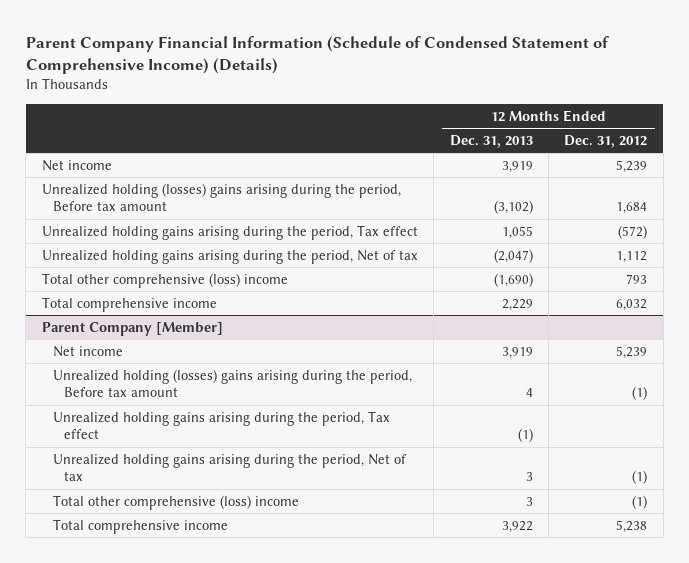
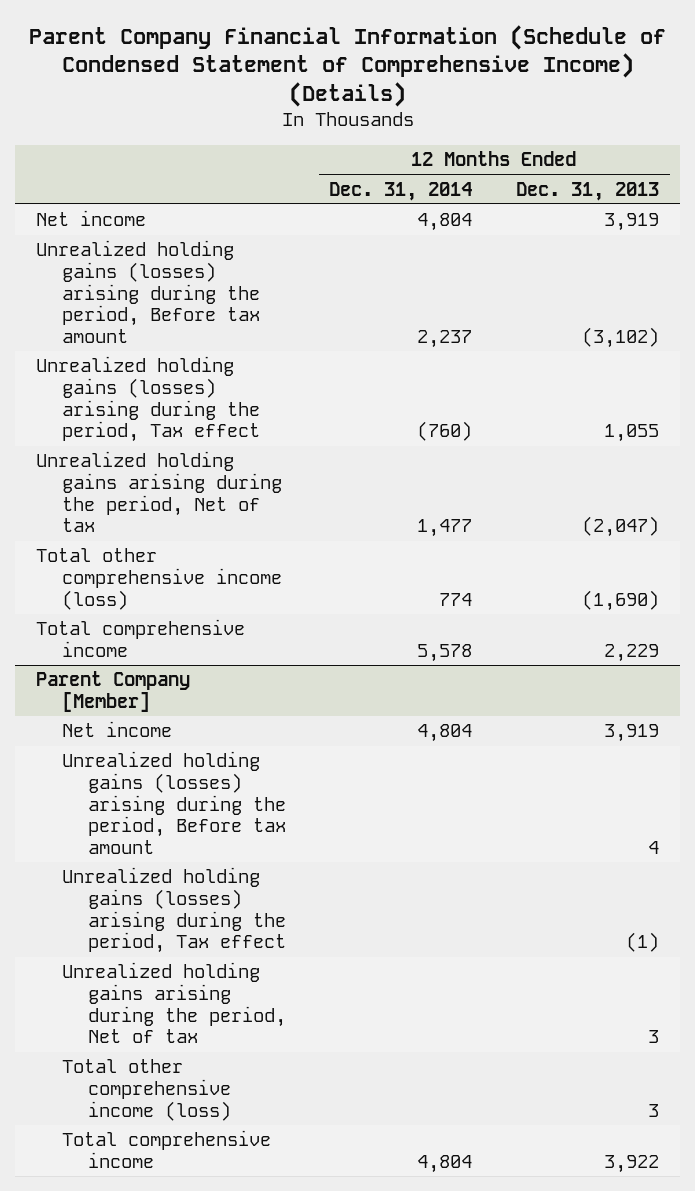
- | 12 Months Ended Dec. 31, 2013 | 12 Months Ended Dec. 31, 2012
+ | 12 Months Ended Dec. 31, 2014 | 12 Months Ended Dec. 31, 2013
- Unrealized holding (losses) gains arising during the period, Before tax amount | (3,102) | 1,684
- Unrealized holding gains arising during the period, Tax effect | 1,055 | (572)
+ Unrealized holding gains (losses) arising during the period, Before tax amount | 2,237 | (3,102)
+ Unrealized holding gains (losses) arising during the period, Tax effect | (760) | 1,055
- Total other comprehensive (loss) income | (1,690) | 793
+ Total other comprehensive income (loss) | 774 | (1,690)
@ Parent Company [Member]
- Unrealized holding (losses) gains arising during the period, Before tax amount | 4 | (1)
- Unrealized holding gains arising during the period, Tax effect | (1) |
+ Unrealized holding gains (losses) arising during the period, Before tax amount | | 4
+ Unrealized holding gains (losses) arising during the period, Tax effect | | (1)
- Total other comprehensive (loss) income | 3 | (1)
+ Total other comprehensive income (loss) | | 3

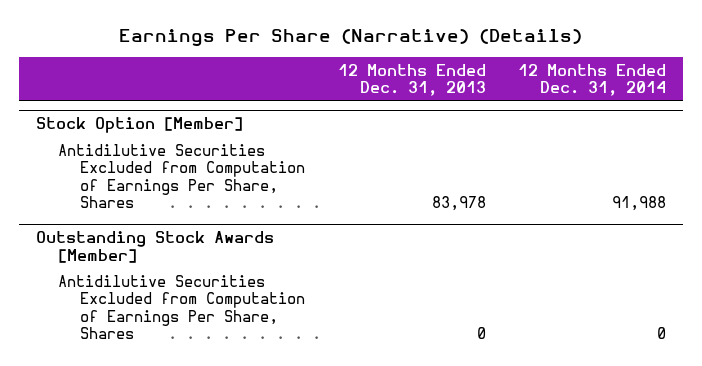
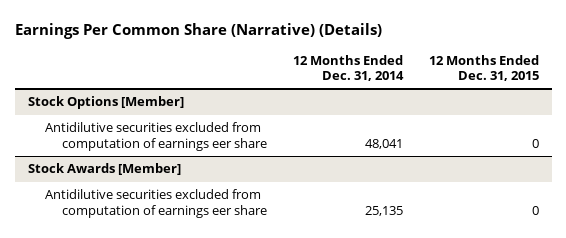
- Earnings Per Share (Narrative) (Details)
+ Earnings Per Common Share (Narrative) (Details)
- | 12 Months Ended Dec. 31, 2013 | 12 Months Ended Dec. 31, 2014
+ | 12 Months Ended Dec. 31, 2014 | 12 Months Ended Dec. 31, 2015
- Stock Option [Member]
- Antidilutive Securities Excluded from Computation of Earnings Per Share, Shares | 83,978 | 91,988
- Outstanding Stock Awards [Member]
- Antidilutive Securities Excluded from Computation of Earnings Per Share, Shares | 0 | 0
+ Stock Options [Member]
+ Antidilutive securities excluded from computation of earnings eer share | 48,041 | 0
+ Stock Awards [Member]
+ Antidilutive securities excluded from computation of earnings eer share | 25,135 | 0

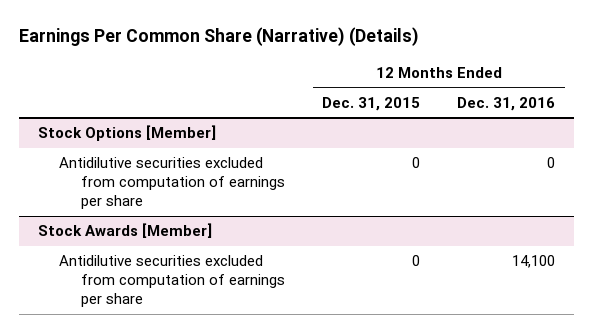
- | 12 Months Ended Dec. 31, 2014 | 12 Months Ended Dec. 31, 2015
+ | 12 Months Ended Dec. 31, 2015 | 12 Months Ended Dec. 31, 2016
@ Stock Options [Member]
- Antidilutive securities excluded from computation of earnings eer share | 48,041 | 0
+ Antidilutive securities excluded from computation of earnings per share | 0 | 0
@ Stock Awards [Member]
- Antidilutive securities excluded from computation of earnings eer share | 25,135 | 0
+ Antidilutive securities excluded from computation of earnings per share | 0 | 14,100

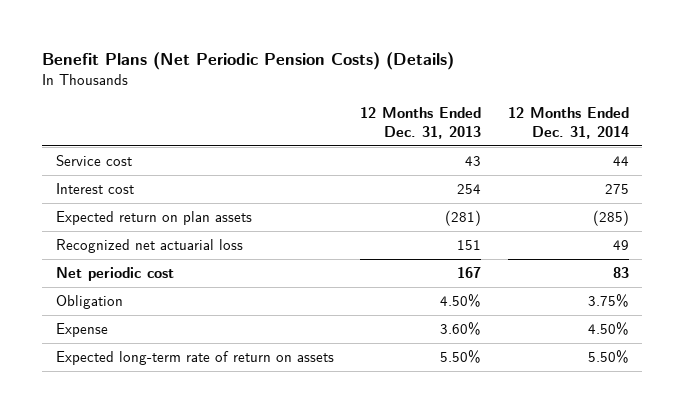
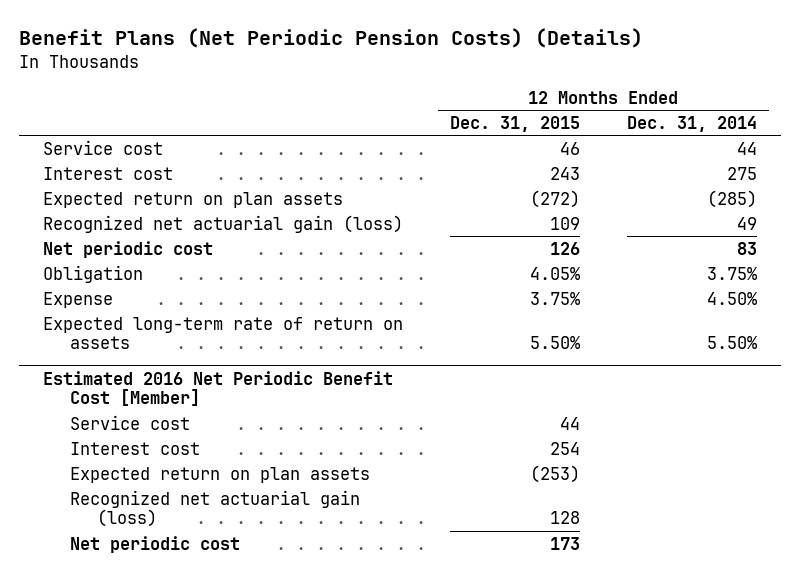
- | 12 Months Ended Dec. 31, 2013 | 12 Months Ended Dec. 31, 2014
+ | 12 Months Ended Dec. 31, 2015 | 12 Months Ended Dec. 31, 2014
- Recognized net actuarial loss | 151 | 49
+ Recognized net actuarial gain (loss) | 109 | 49
+ Estimated 2016 Net Periodic Benefit Cost [Member]
+ Service cost | 44 |
+ Interest cost | 254 |
+ Expected return on plan assets | (253) |
+ Recognized net actuarial gain (loss) | 128 |
+ Net periodic cost | 173 |

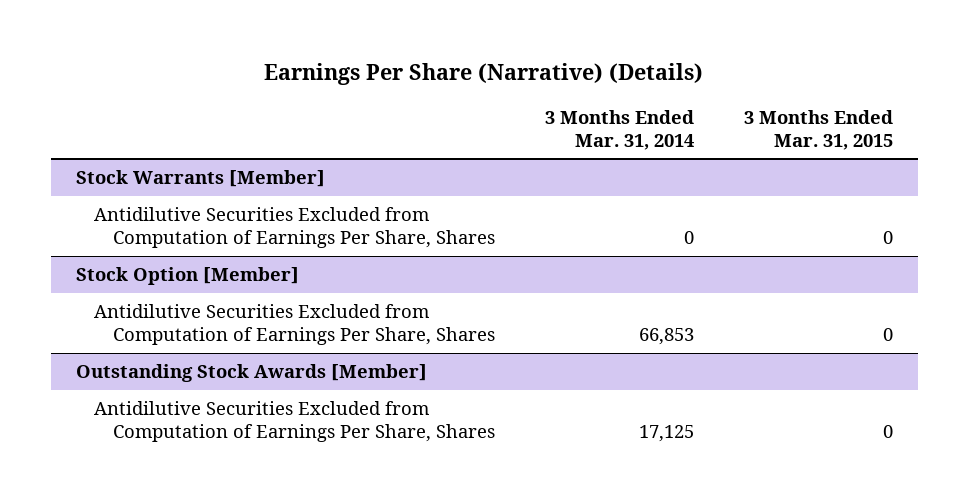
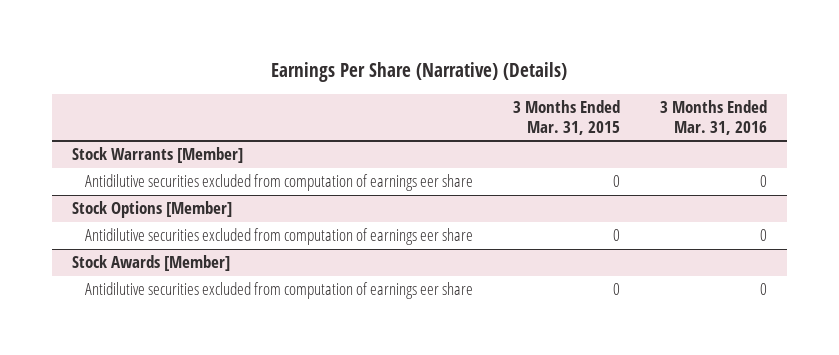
- | 3 Months Ended Mar. 31, 2014 | 3 Months Ended Mar. 31, 2015
+ | 3 Months Ended Mar. 31, 2015 | 3 Months Ended Mar. 31, 2016
@ Stock Warrants [Member]
- Antidilutive Securities Excluded from Computation of Earnings Per Share, Shares | 0 | 0
- Stock Option [Member]
- Antidilutive Securities Excluded from Computation of Earnings Per Share, Shares | 66,853 | 0
- Outstanding Stock Awards [Member]
- Antidilutive Securities Excluded from Computation of Earnings Per Share, Shares | 17,125 | 0
@ Stock Warrants [Member]
+ Antidilutive securities excluded from computation of earnings eer share | 0 | 0
+ Stock Options [Member]
+ Antidilutive securities excluded from computation of earnings eer share | 0 | 0
+ Stock Awards [Member]
+ Antidilutive securities excluded from computation of earnings eer share | 0 | 0

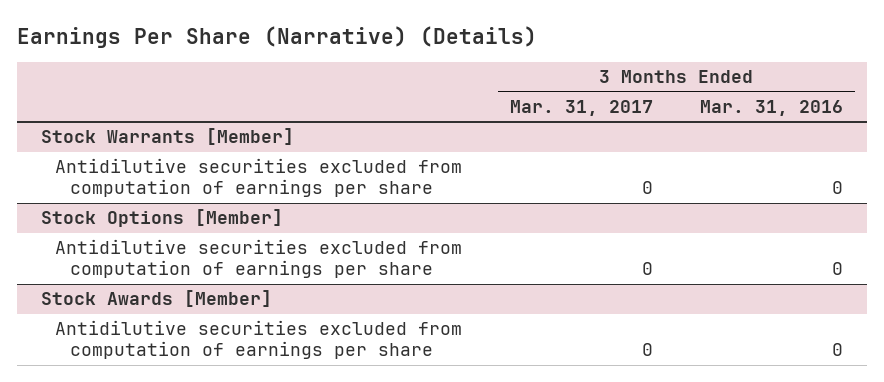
- | 3 Months Ended Mar. 31, 2015 | 3 Months Ended Mar. 31, 2016
+ | 3 Months Ended Mar. 31, 2017 | 3 Months Ended Mar. 31, 2016
@ Stock Warrants [Member]
- Antidilutive securities excluded from computation of earnings eer share | 0 | 0
+ Antidilutive securities excluded from computation of earnings per share | 0 | 0
@ Stock Options [Member]
- Antidilutive securities excluded from computation of earnings eer share | 0 | 0
+ Antidilutive securities excluded from computation of earnings per share | 0 | 0
@ Stock Awards [Member]
- Antidilutive securities excluded from computation of earnings eer share | 0 | 0
+ Antidilutive securities excluded from computation of earnings per share | 0 | 0

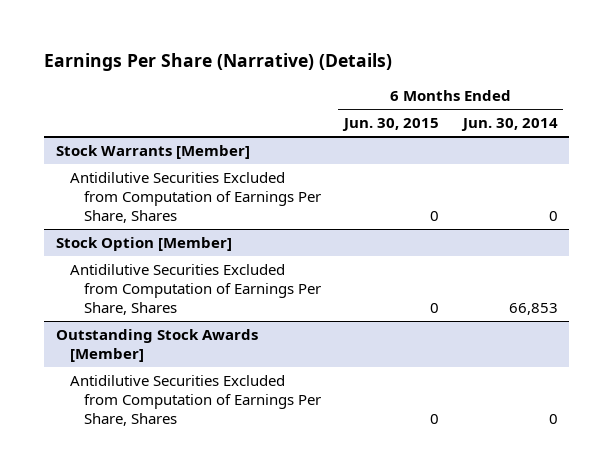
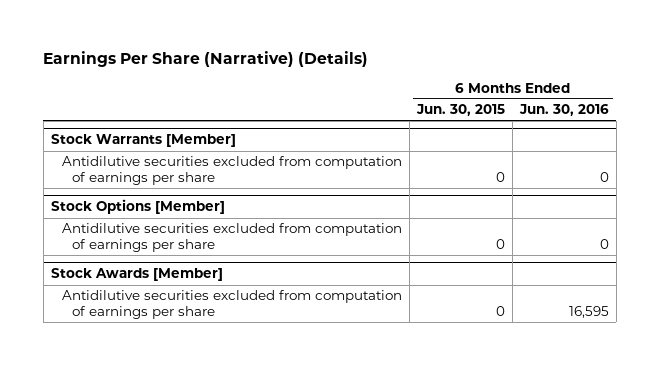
- | 6 Months Ended Jun. 30, 2015 | 6 Months Ended Jun. 30, 2014
+ | 6 Months Ended Jun. 30, 2015 | 6 Months Ended Jun. 30, 2016
@ Stock Warrants [Member]
- Antidilutive Securities Excluded from Computation of Earnings Per Share, Shares | 0 | 0
- Stock Option [Member]
- Antidilutive Securities Excluded from Computation of Earnings Per Share, Shares | 0 | 66,853
- Outstanding Stock Awards [Member]
- Antidilutive Securities Excluded from Computation of Earnings Per Share, Shares | 0 | 0
@ Stock Warrants [Member]
+ Antidilutive securities excluded from computation of earnings per share | 0 | 0
+ Stock Options [Member]
+ Antidilutive securities excluded from computation of earnings per share | 0 | 0
+ Stock Awards [Member]
+ Antidilutive securities excluded from computation of earnings per share | 0 | 16,595

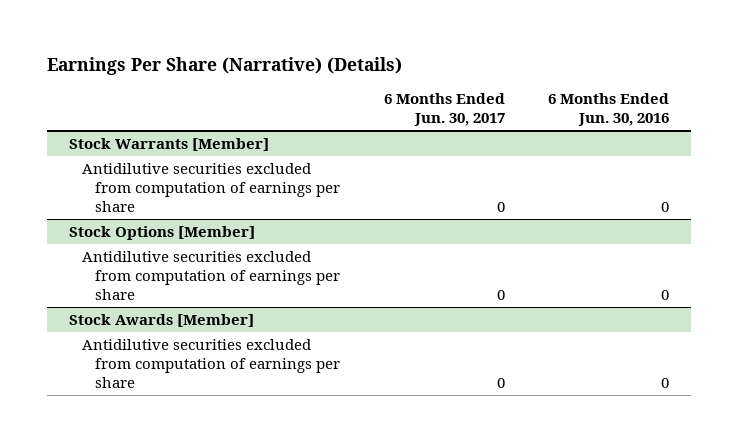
- | 6 Months Ended Jun. 30, 2015 | 6 Months Ended Jun. 30, 2016
+ | 6 Months Ended Jun. 30, 2017 | 6 Months Ended Jun. 30, 2016
@ Stock Awards [Member]
- Antidilutive securities excluded from computation of earnings per share | 0 | 16,595
+ Antidilutive securities excluded from computation of earnings per share | 0 | 0

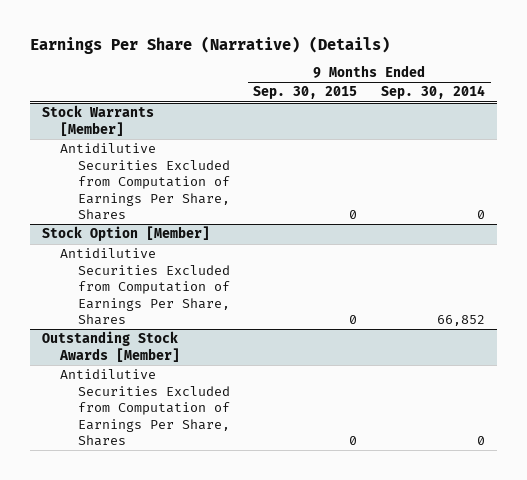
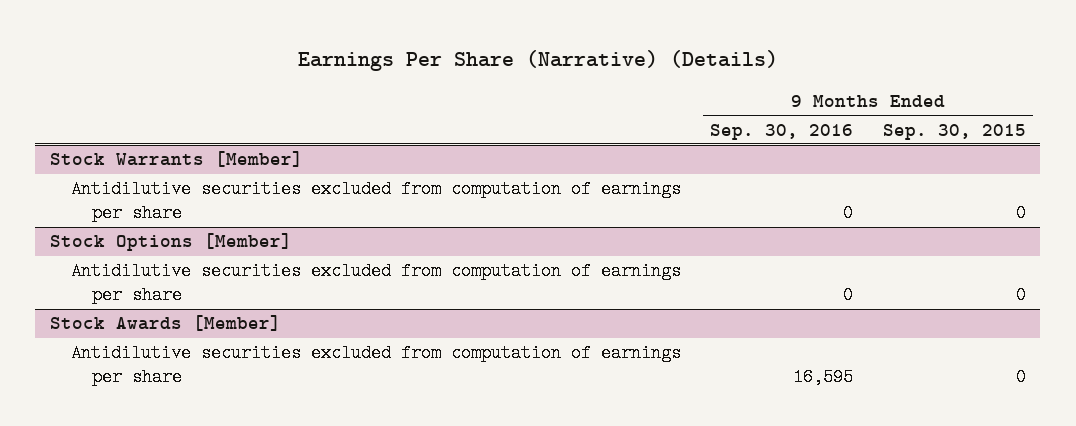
- | 9 Months Ended Sep. 30, 2015 | 9 Months Ended Sep. 30, 2014
+ | 9 Months Ended Sep. 30, 2016 | 9 Months Ended Sep. 30, 2015
@ Stock Warrants [Member]
- Antidilutive Securities Excluded from Computation of Earnings Per Share, Shares | 0 | 0
- Stock Option [Member]
- Antidilutive Securities Excluded from Computation of Earnings Per Share, Shares | 0 | 66,852
- Outstanding Stock Awards [Member]
- Antidilutive Securities Excluded from Computation of Earnings Per Share, Shares | 0 | 0
@ Stock Warrants [Member]
+ Antidilutive securities excluded from computation of earnings per share | 0 | 0
+ Stock Options [Member]
+ Antidilutive securities excluded from computation of earnings per share | 0 | 0
+ Stock Awards [Member]
+ Antidilutive securities excluded from computation of earnings per share | 16,595 | 0

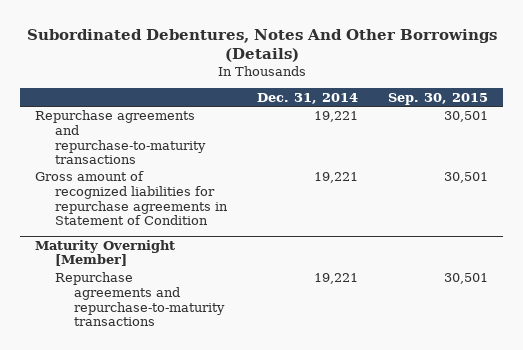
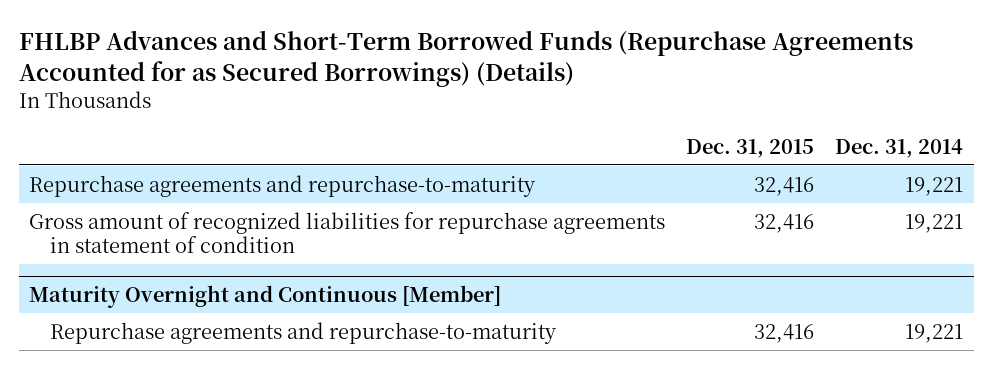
- Subordinated Debentures, Notes And Other Borrowings (Details)
+ FHLBP Advances and Short-Term Borrowed Funds (Repurchase Agreements Accounted for as Secured Borrowings) (Details)
- | Dec. 31, 2014 | Sep. 30, 2015
+ | Dec. 31, 2015 | Dec. 31, 2014
- Repurchase agreements and repurchase-to-maturity transactions | 19,221 | 30,501
- Gross amount of recognized liabilities for repurchase agreements in Statement of Condition | 19,221 | 30,501
- Maturity Overnight [Member]
- Repurchase agreements and repurchase-to-maturity transactions | 19,221 | 30,501
+ Repurchase agreements and repurchase-to-maturity | 32,416 | 19,221
+ Gross amount of recognized liabilities for repurchase agreements in statement of condition | 32,416 | 19,221
+ Maturity Overnight and Continuous [Member]
+ Repurchase agreements and repurchase-to-maturity | 32,416 | 19,221

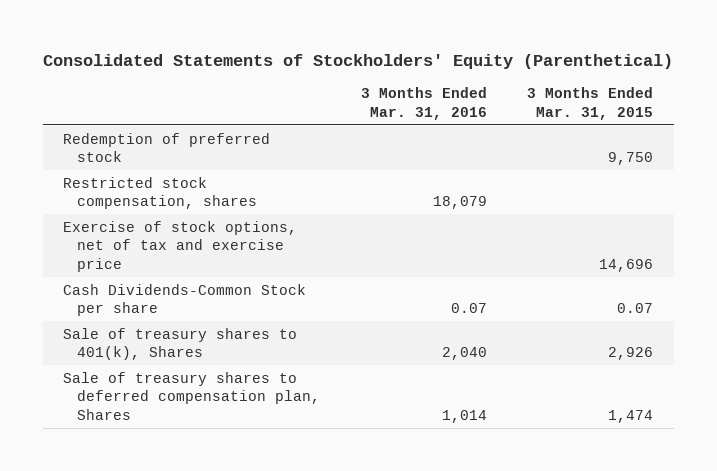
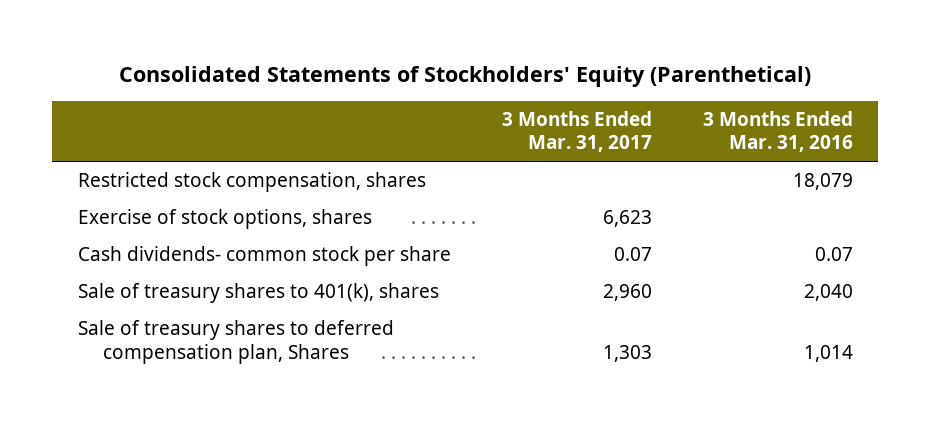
- | 3 Months Ended Mar. 31, 2016 | 3 Months Ended Mar. 31, 2015
+ | 3 Months Ended Mar. 31, 2017 | 3 Months Ended Mar. 31, 2016
- Redemption of preferred stock | | 9,750
- Exercise of stock options, net of tax and exercise price | | 14,696
- Cash Dividends-Common Stock per share | 0.07 | 0.07
- Sale of treasury shares to 401(k), Shares | 2,040 | 2,926
+ Exercise of stock options, shares | 6,623 |
+ Cash dividends- common stock per share | 0.07 | 0.07
+ Sale of treasury shares to 401(k), shares | 2,960 | 2,040

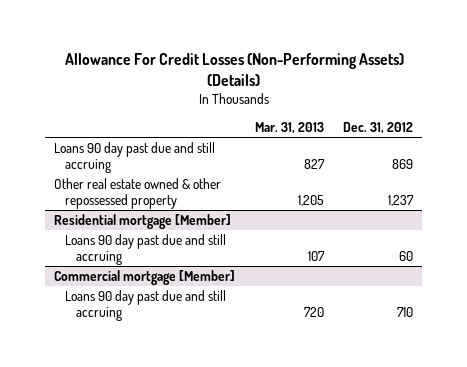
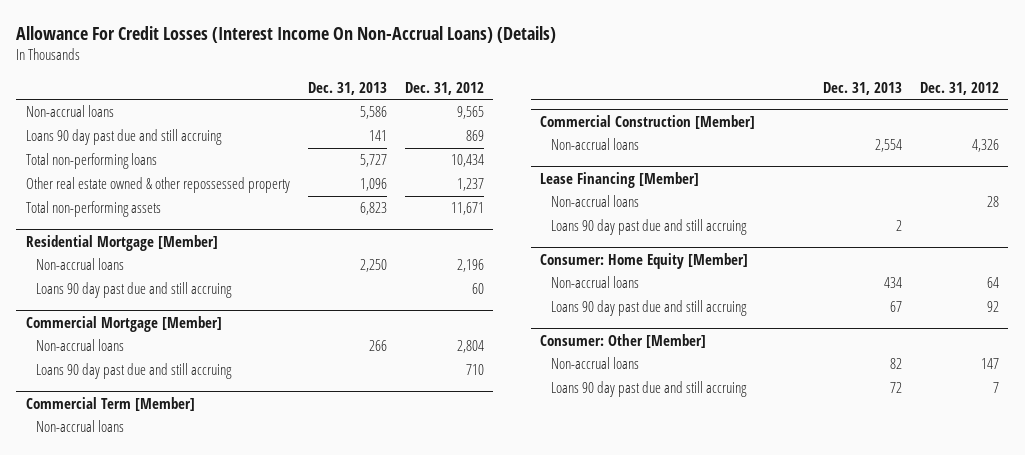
- Allowance For Credit Losses (Non-Performing Assets) (Details)
+ Allowance For Credit Losses (Interest Income On Non-Accrual Loans) (Details)
- | Mar. 31, 2013 | Dec. 31, 2012
+ | Dec. 31, 2013 | Dec. 31, 2012
+ Non-accrual loans | 5,586 | 9,565
+ Total non-performing loans | 5,727 | 10,434
- Residential mortgage [Member]
+ Total non-performing assets | 6,823 | 11,671
+ Residential Mortgage [Member]
+ Non-accrual loans | 2,250 | 2,196
- Commercial mortgage [Member]
+ Commercial Mortgage [Member]
+ Non-accrual loans | 266 | 2,804
+ Commercial Term [Member]
+ Non-accrual loans
+ Commercial Construction [Member]
+ Non-accrual loans | 2,554 | 4,326
+ Lease Financing [Member]
+ Non-accrual loans | | 28
+ Loans 90 day past due and still accruing | 2 |
+ Consumer: Home Equity [Member]
+ Non-accrual loans | 434 | 64
+ Loans 90 day past due and still accruing | 67 | 92
+ Consumer: Other [Member]
+ Non-accrual loans | 82 | 147
+ Loans 90 day past due and still accruing | 72 | 7

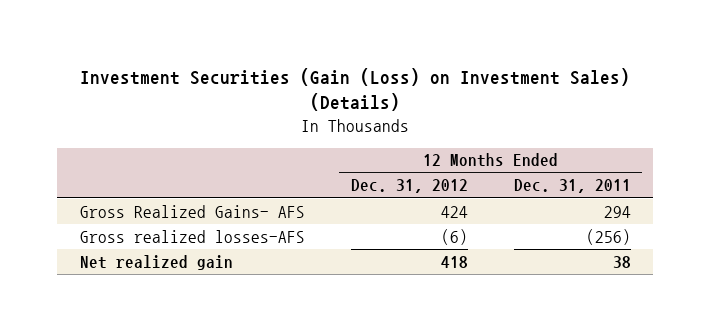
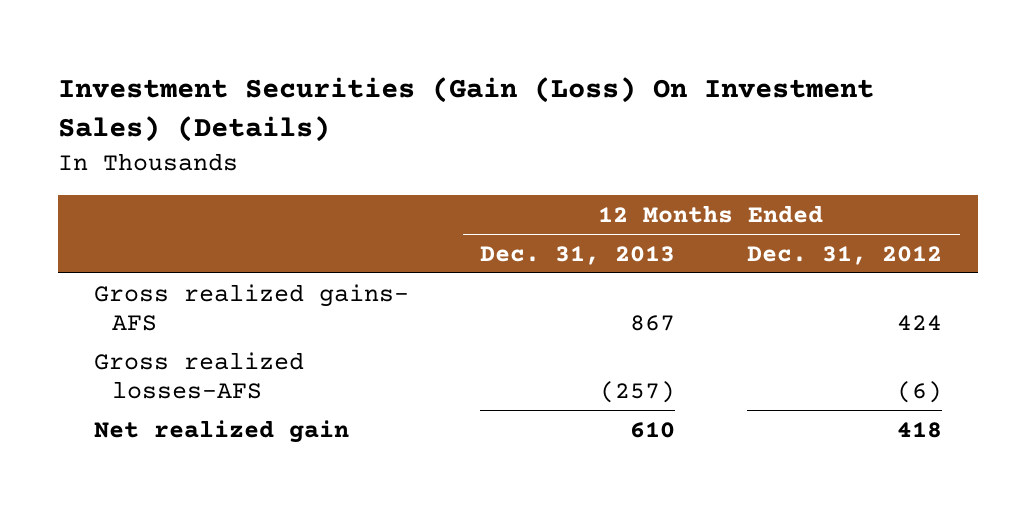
- Investment Securities (Gain (Loss) on Investment Sales) (Details)
+ Investment Securities (Gain (Loss) On Investment Sales) (Details)
- | 12 Months Ended Dec. 31, 2012 | 12 Months Ended Dec. 31, 2011
+ | 12 Months Ended Dec. 31, 2013 | 12 Months Ended Dec. 31, 2012
- Gross Realized Gains- AFS | 424 | 294
+ Gross realized gains- AFS | 867 | 424

